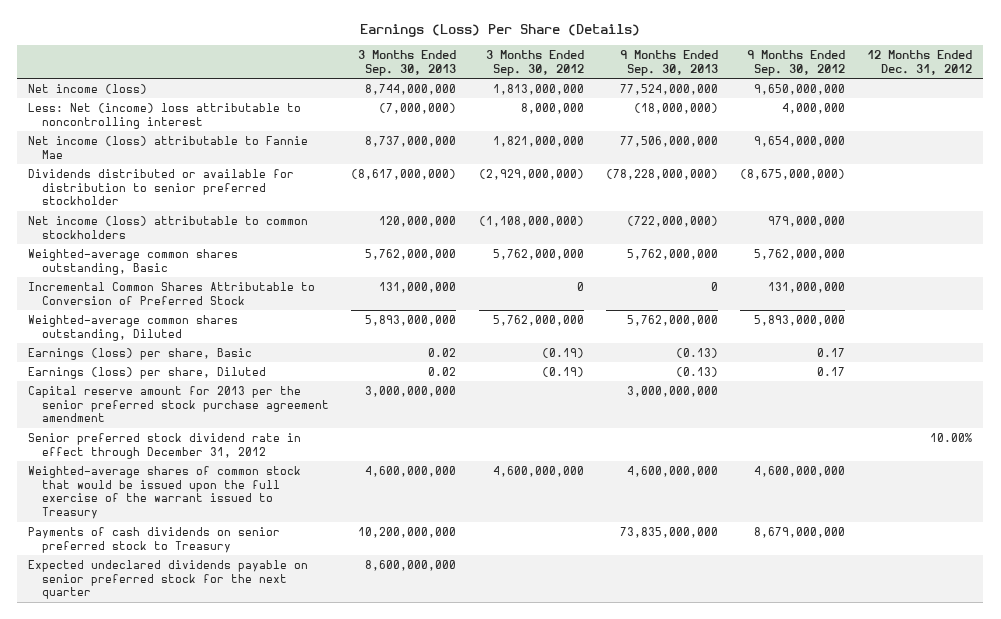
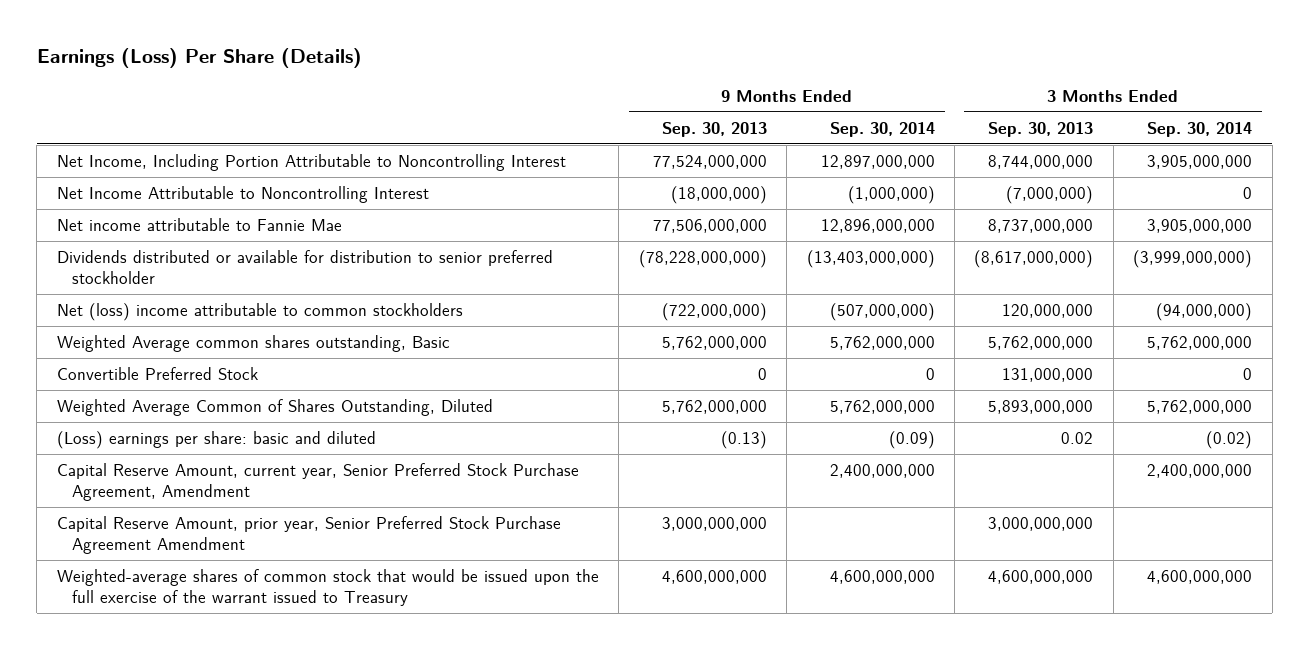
- | 3 Months Ended Sep. 30, 2013 | 3 Months Ended Sep. 30, 2012 | 9 Months Ended Sep. 30, 2013 | 9 Months Ended Sep. 30, 2012 | 12 Months Ended Dec. 31, 2012
+ | 9 Months Ended Sep. 30, 2013 | 9 Months Ended Sep. 30, 2014 | 3 Months Ended Sep. 30, 2013 | 3 Months Ended Sep. 30, 2014
- Net income (loss) | 8,744,000,000 | 1,813,000,000 | 77,524,000,000 | 9,650,000,000 |
- Less: Net (income) loss attributable to noncontrolling interest | (7,000,000) | 8,000,000 | (18,000,000) | 4,000,000 |
- Net income (loss) attributable to Fannie Mae | 8,737,000,000 | 1,821,000,000 | 77,506,000,000 | 9,654,000,000 |
+ Net Income, Including Portion Attributable to Noncontrolling Interest | 77,524,000,000 | 12,897,000,000 | 8,744,000,000 | 3,905,000,000
+ Net Income Attributable to Noncontrolling Interest | (18,000,000) | (1,000,000) | (7,000,000) | 0
+ Net income attributable to Fannie Mae | 77,506,000,000 | 12,896,000,000 | 8,737,000,000 | 3,905,000,000
- Net income (loss) attributable to common stockholders | 120,000,000 | (1,108,000,000) | (722,000,000) | 979,000,000 |
- Weighted-average common shares outstanding, Basic | 5,762,000,000 | 5,762,000,000 | 5,762,000,000 | 5,762,000,000 |
- Incremental Common Shares Attributable to Conversion of Preferred Stock | 131,000,000 | 0 | 0 | 131,000,000 |
- Weighted-average common shares outstanding, Diluted | 5,893,000,000 | 5,762,000,000 | 5,762,000,000 | 5,893,000,000 |
- Earnings (loss) per share, Basic | 0.02 | (0.19) | (0.13) | 0.17 |
- Earnings (loss) per share, Diluted | 0.02 | (0.19) | (0.13) | 0.17 |
- Capital reserve amount for 2013 per the senior preferred stock purchase agreement amendment | 3,000,000,000 | | 3,000,000,000 | |
- Senior preferred stock dividend rate in effect through December 31, 2012 | | | | | 10.00%
+ Net (loss) income attributable to common stockholders | (722,000,000) | (507,000,000) | 120,000,000 | (94,000,000)
+ Weighted Average common shares outstanding, Basic | 5,762,000,000 | 5,762,000,000 | 5,762,000,000 | 5,762,000,000
+ Convertible Preferred Stock | 0 | 0 | 131,000,000 | 0
+ Weighted Average Common of Shares Outstanding, Diluted | 5,762,000,000 | 5,762,000,000 | 5,893,000,000 | 5,762,000,000
+ (Loss) earnings per share: basic and diluted | (0.13) | (0.09) | 0.02 | (0.02)
+ Capital Reserve Amount, current year, Senior Preferred Stock Purchase Agreement, Amendment | | 2,400,000,000 | | 2,400,000,000
+ Capital Reserve Amount, prior year, Senior Preferred Stock Purchase Agreement Amendment | 3,000,000,000 | | 3,000,000,000 |
- Payments of cash dividends on senior preferred stock to Treasury | 10,200,000,000 | | 73,835,000,000 | 8,679,000,000 |
- Expected undeclared dividends payable on senior preferred stock for the next quarter | 8,600,000,000 | | | |

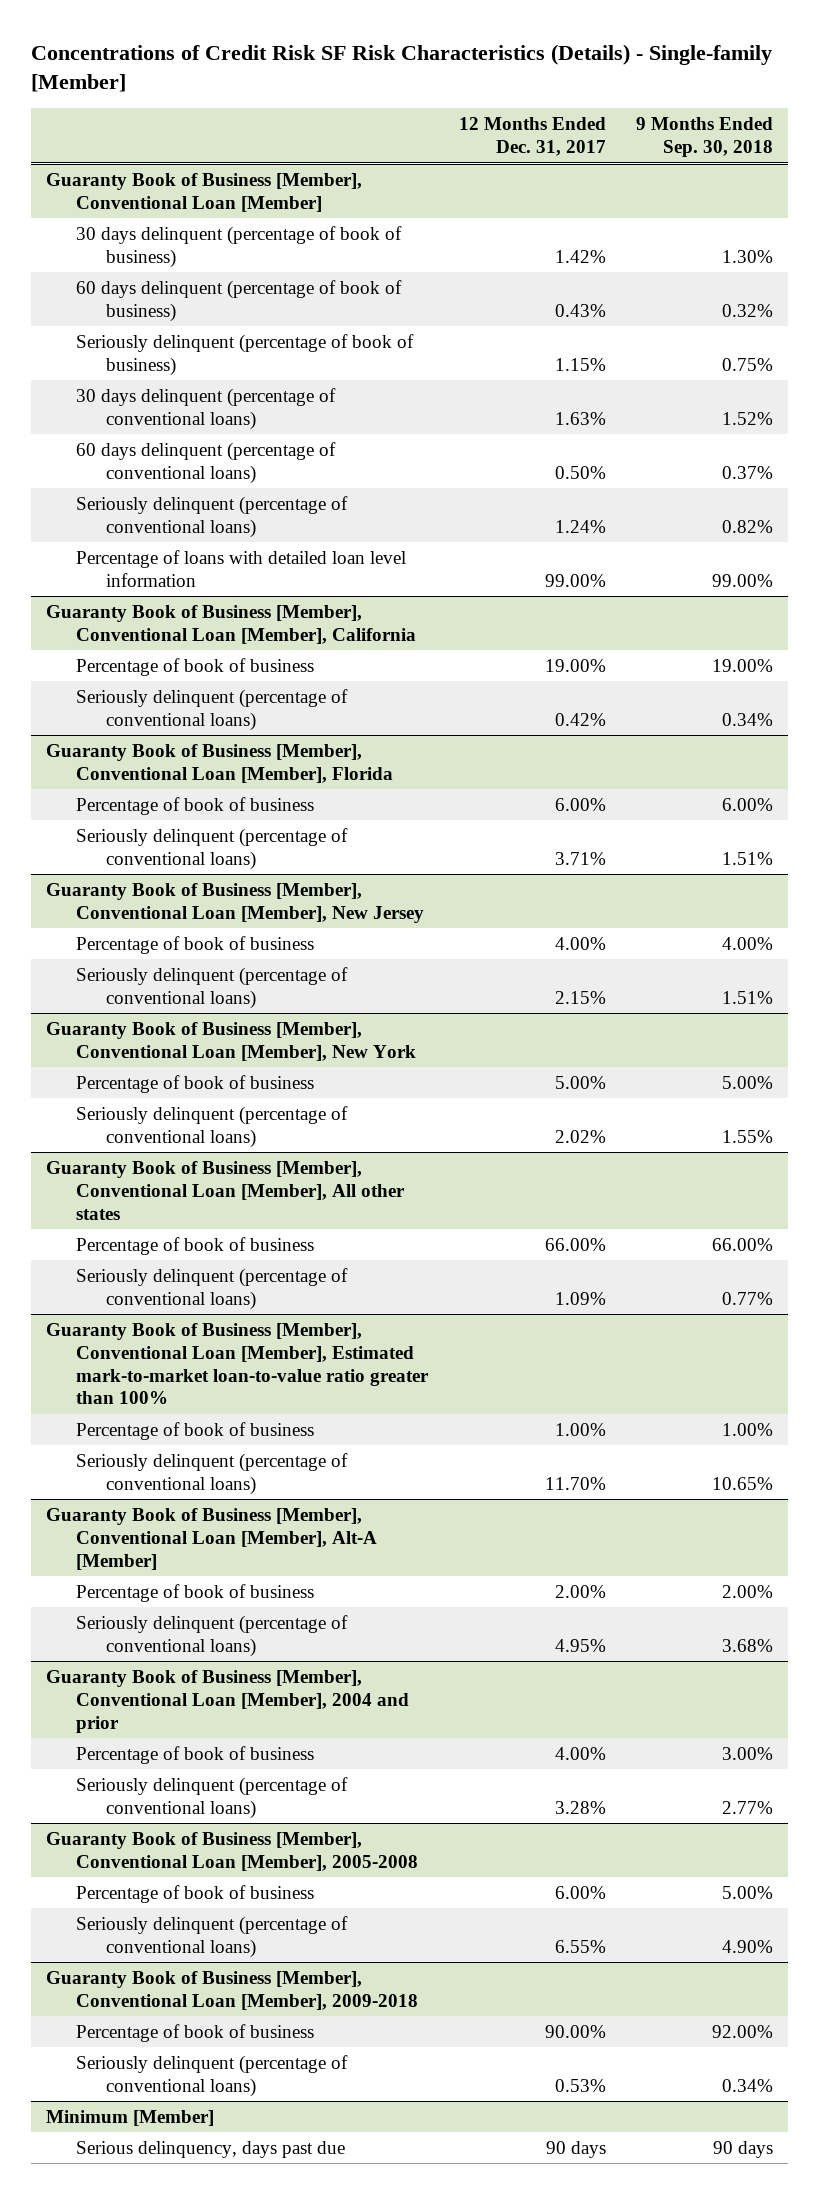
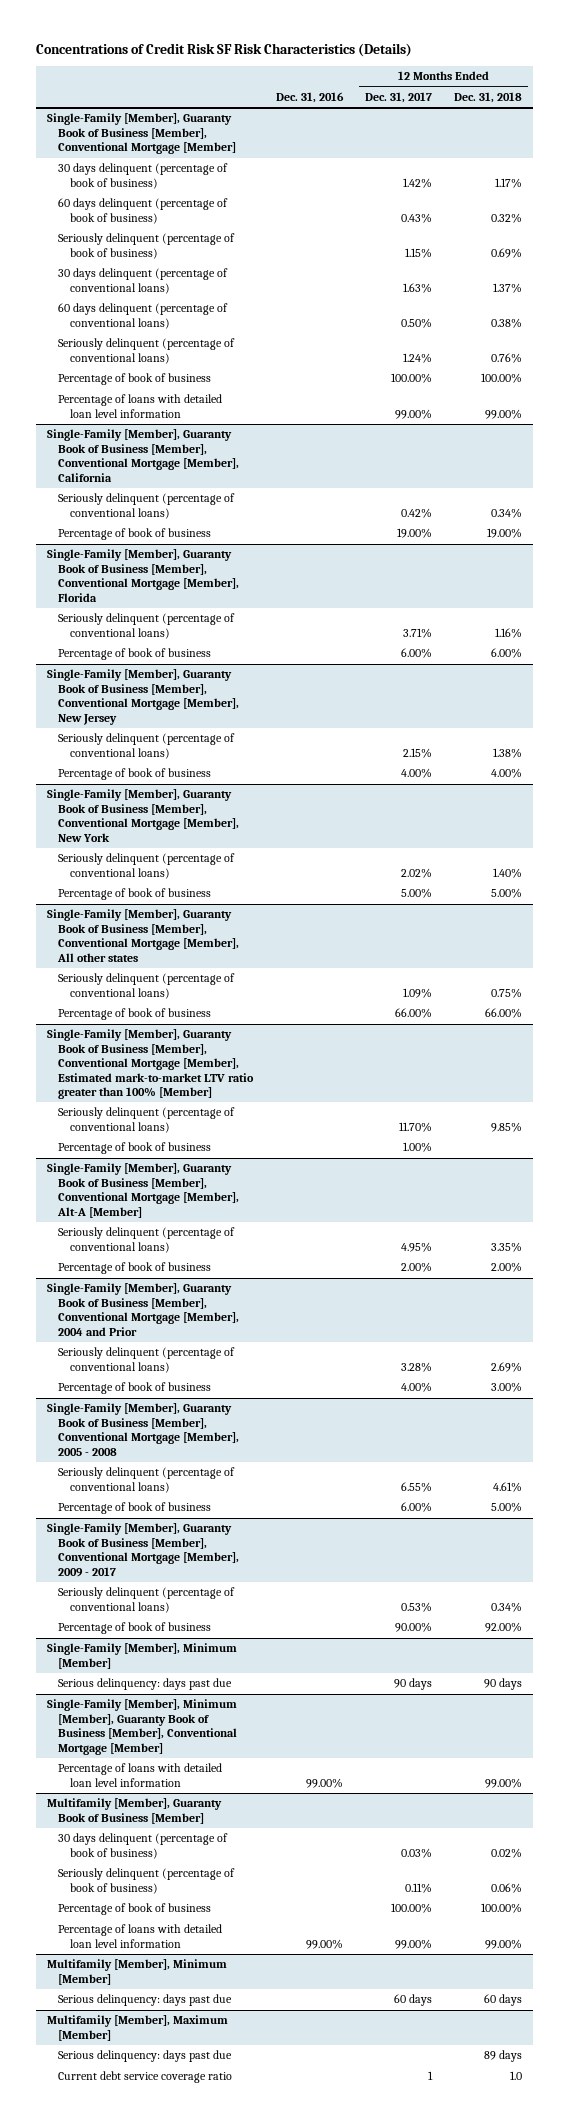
- Concentrations of Credit Risk SF Risk Characteristics (Details) - Single-family [Member]
+ Concentrations of Credit Risk SF Risk Characteristics (Details)
- | 12 Months Ended Dec. 31, 2017 | 9 Months Ended Sep. 30, 2018
+ | Dec. 31, 2016 | 12 Months Ended Dec. 31, 2017 | 12 Months Ended Dec. 31, 2018
- Guaranty Book of Business [Member], Conventional Loan [Member]
+ Single-Family [Member], Guaranty Book of Business [Member], Conventional Mortgage [Member]
+ Percentage of book of business | | 100.00% | 100.00%
- Guaranty Book of Business [Member], Conventional Loan [Member], California
- Percentage of book of business | 19.00% | 19.00%
+ Single-Family [Member], Guaranty Book of Business [Member], Conventional Mortgage [Member], California
- Guaranty Book of Business [Member], Conventional Loan [Member], Florida
- Percentage of book of business | 6.00% | 6.00%
+ Percentage of book of business | | 19.00% | 19.00%
+ Single-Family [Member], Guaranty Book of Business [Member], Conventional Mortgage [Member], Florida
- Guaranty Book of Business [Member], Conventional Loan [Member], New Jersey
- Percentage of book of business | 4.00% | 4.00%
+ Percentage of book of business | | 6.00% | 6.00%
+ Single-Family [Member], Guaranty Book of Business [Member], Conventional Mortgage [Member], New Jersey
- Guaranty Book of Business [Member], Conventional Loan [Member], New York
- Percentage of book of business | 5.00% | 5.00%
+ Percentage of book of business | | 4.00% | 4.00%
+ Single-Family [Member], Guaranty Book of Business [Member], Conventional Mortgage [Member], New York
- Guaranty Book of Business [Member], Conventional Loan [Member], All other states
- Percentage of book of business | 66.00% | 66.00%
+ Percentage of book of business | | 5.00% | 5.00%
+ Single-Family [Member], Guaranty Book of Business [Member], Conventional Mortgage [Member], All other states
- Guaranty Book of Business [Member], Conventional Loan [Member], Estimated mark-to-market loan-to-value ratio greater than 100%
- Percentage of book of business | 1.00% | 1.00%
+ Percentage of book of business | | 66.00% | 66.00%
+ Single-Family [Member], Guaranty Book of Business [Member], Conventional Mortgage [Member], Estimated mark-to-market LTV ratio greater than 100% [Member]
- Guaranty Book of Business [Member], Conventional Loan [Member], Alt-A [Member]
- Percentage of book of business | 2.00% | 2.00%
+ Percentage of book of business | | 1.00% |
+ Single-Family [Member], Guaranty Book of Business [Member], Conventional Mortgage [Member], Alt-A [Member]
- Guaranty Book of Business [Member], Conventional Loan [Member], 2004 and prior
- Percentage of book of business | 4.00% | 3.00%
+ Percentage of book of business | | 2.00% | 2.00%
+ Single-Family [Member], Guaranty Book of Business [Member], Conventional Mortgage [Member], 2004 and Prior
- Guaranty Book of Business [Member], Conventional Loan [Member], 2005-2008
- Percentage of book of business | 6.00% | 5.00%
+ Percentage of book of business | | 4.00% | 3.00%
+ Single-Family [Member], Guaranty Book of Business [Member], Conventional Mortgage [Member], 2005 - 2008
- Guaranty Book of Business [Member], Conventional Loan [Member], 2009-2018
- Percentage of book of business | 90.00% | 92.00%
+ Percentage of book of business | | 6.00% | 5.00%
+ Single-Family [Member], Guaranty Book of Business [Member], Conventional Mortgage [Member], 2009 - 2017
- Minimum [Member]
- Serious delinquency, days past due | 90 days | 90 days
+ Percentage of book of business | | 90.00% | 92.00%
+ Single-Family [Member], Minimum [Member]
+ Serious delinquency: days past due | | 90 days | 90 days
+ Single-Family [Member], Minimum [Member], Guaranty Book of Business [Member], Conventional Mortgage [Member]
+ Percentage of loans with detailed loan level information | 99.00% | | 99.00%
+ Multifamily [Member], Guaranty Book of Business [Member]
+ 30 days delinquent (percentage of book of business) | | 0.03% | 0.02%
+ Seriously delinquent (percentage of book of business) | | 0.11% | 0.06%
+ Percentage of book of business | | 100.00% | 100.00%
+ Percentage of loans with detailed loan level information | 99.00% | 99.00% | 99.00%
+ Multifamily [Member], Minimum [Member]
+ Serious delinquency: days past due | | 60 days | 60 days
+ Multifamily [Member], Maximum [Member]
+ Serious delinquency: days past due | | | 89 days
+ Current debt service coverage ratio | | 1 | 1.0

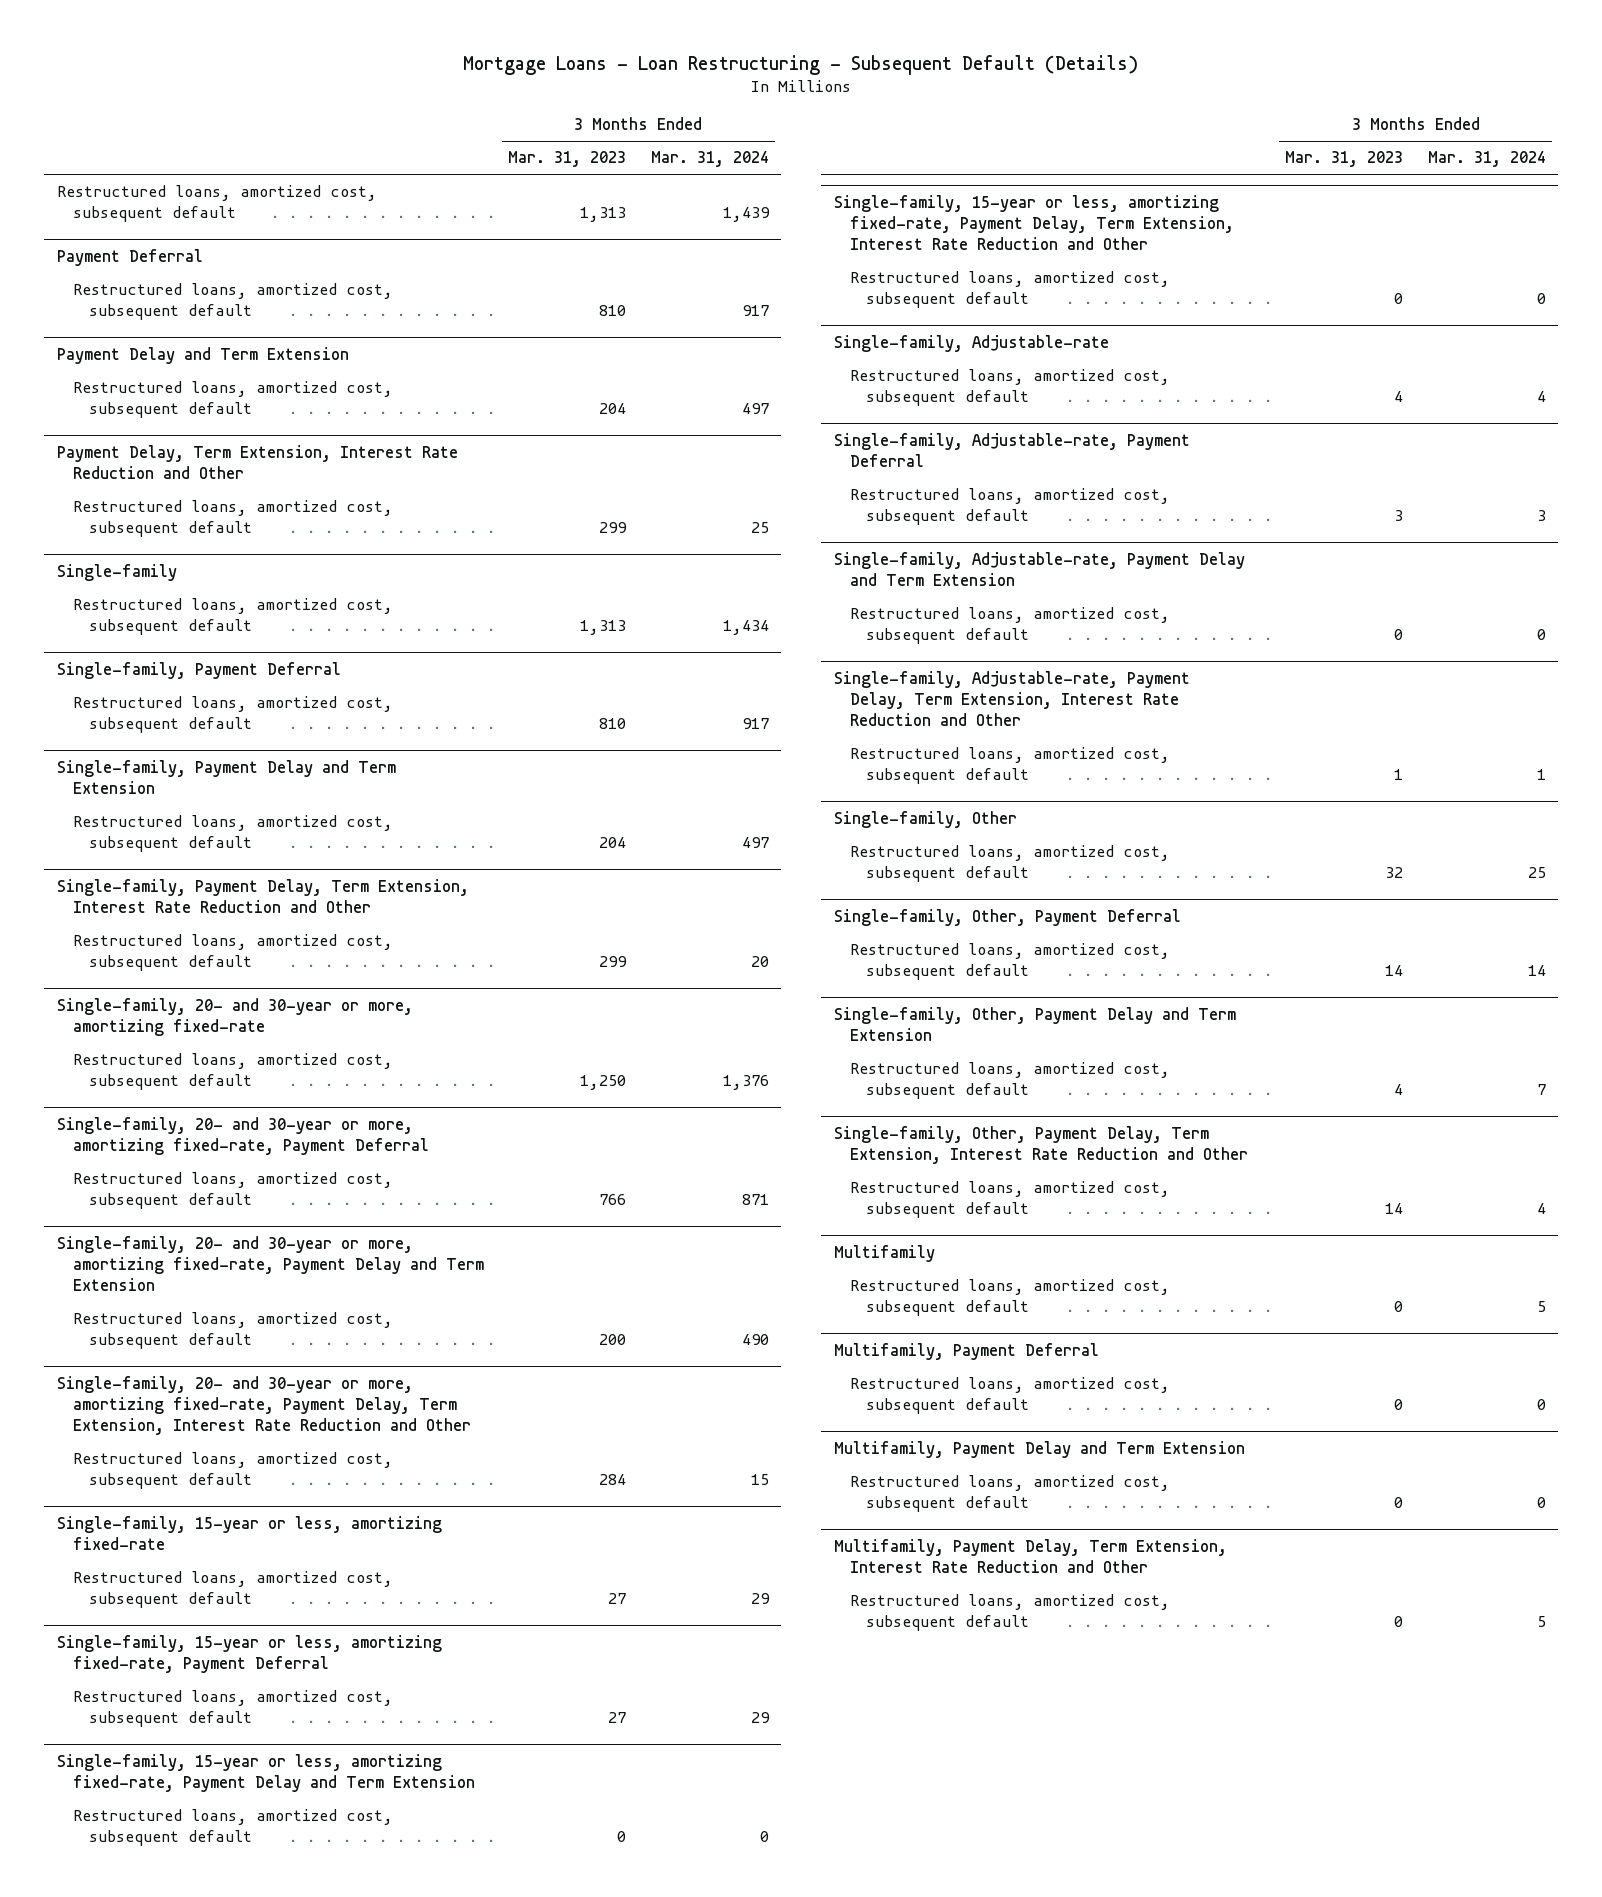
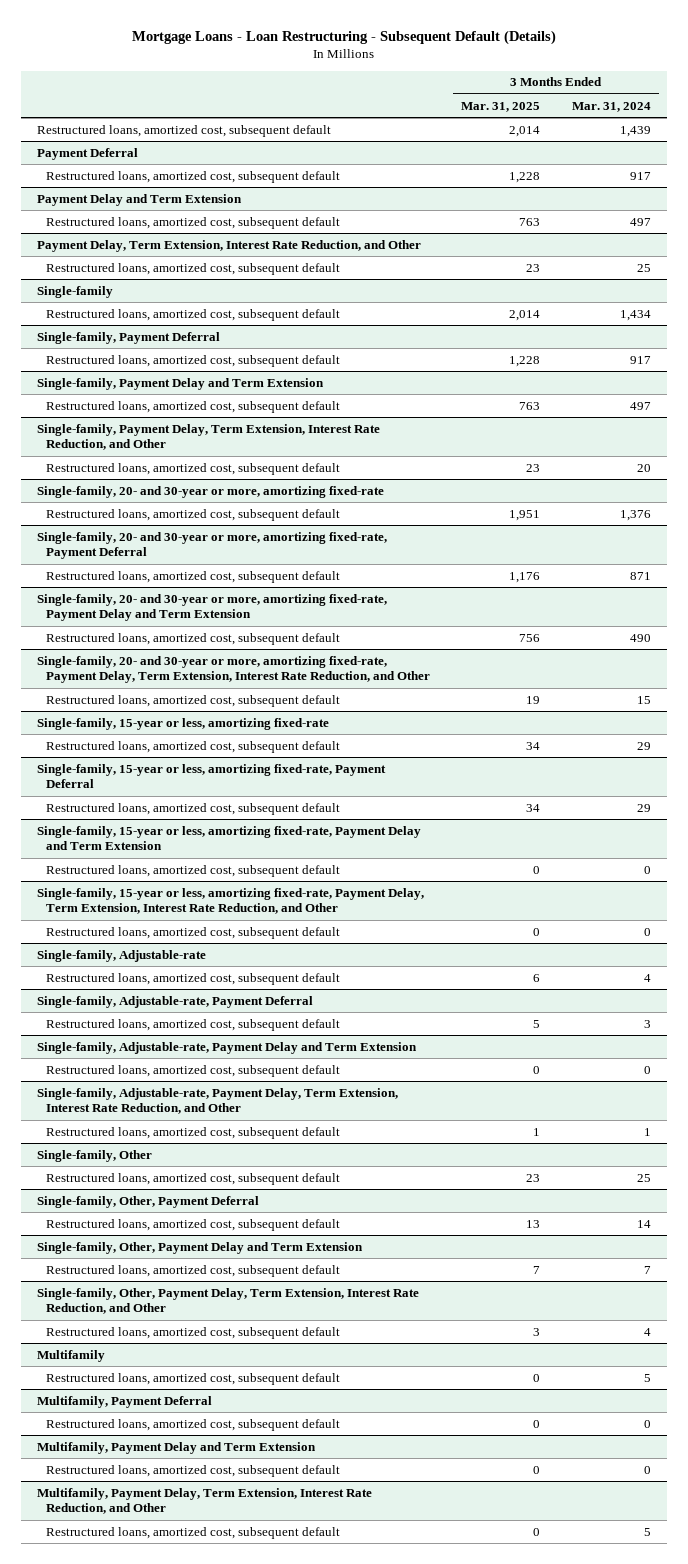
- | 3 Months Ended Mar. 31, 2023 | 3 Months Ended Mar. 31, 2024
+ | 3 Months Ended Mar. 31, 2025 | 3 Months Ended Mar. 31, 2024
- Payment Delay, Term Extension, Interest Rate Reduction and Other
+ Payment Delay, Term Extension, Interest Rate Reduction, and Other
- Single-family, Payment Delay, Term Extension, Interest Rate Reduction and Other
+ Single-family, Payment Delay, Term Extension, Interest Rate Reduction, and Other
- Single-family, 20- and 30-year or more, amortizing fixed-rate, Payment Delay, Term Extension, Interest Rate Reduction and Other
+ Single-family, 20- and 30-year or more, amortizing fixed-rate, Payment Delay, Term Extension, Interest Rate Reduction, and Other
- Single-family, 15-year or less, amortizing fixed-rate, Payment Delay, Term Extension, Interest Rate Reduction and Other
+ Single-family, 15-year or less, amortizing fixed-rate, Payment Delay, Term Extension, Interest Rate Reduction, and Other
- Single-family, Adjustable-rate, Payment Delay, Term Extension, Interest Rate Reduction and Other
+ Single-family, Adjustable-rate, Payment Delay, Term Extension, Interest Rate Reduction, and Other
- Single-family, Other, Payment Delay, Term Extension, Interest Rate Reduction and Other
+ Single-family, Other, Payment Delay, Term Extension, Interest Rate Reduction, and Other
- Multifamily, Payment Delay, Term Extension, Interest Rate Reduction and Other
+ Multifamily, Payment Delay, Term Extension, Interest Rate Reduction, and Other

